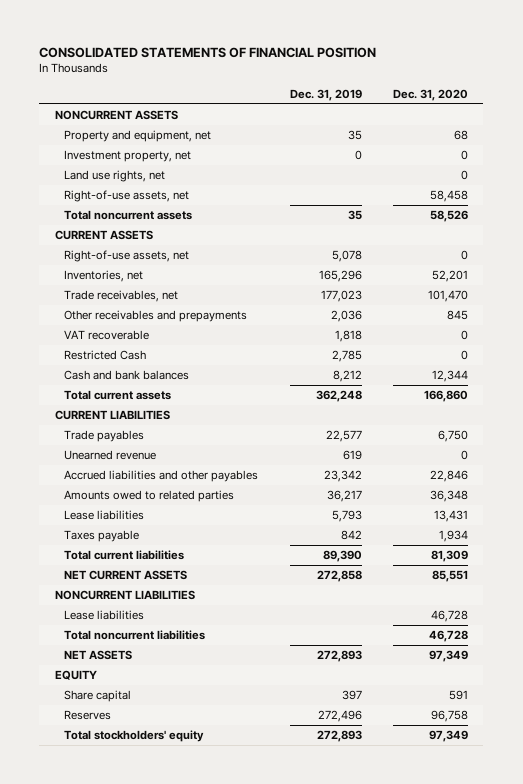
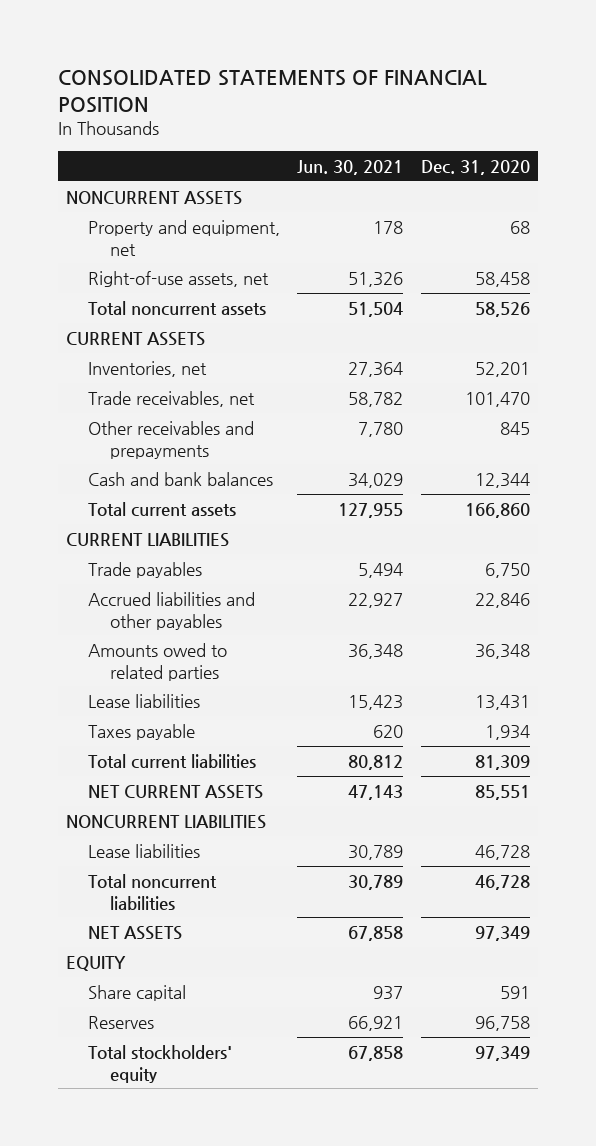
- | Dec. 31, 2019 | Dec. 31, 2020
+ | Jun. 30, 2021 | Dec. 31, 2020
- Investment property, net | 0 | 0
- Land use rights, net | | 0
- Right-of-use assets, net | 5,078 | 0
- VAT recoverable | 1,818 | 0
- Restricted Cash | 2,785 | 0
- Unearned revenue | 619 | 0

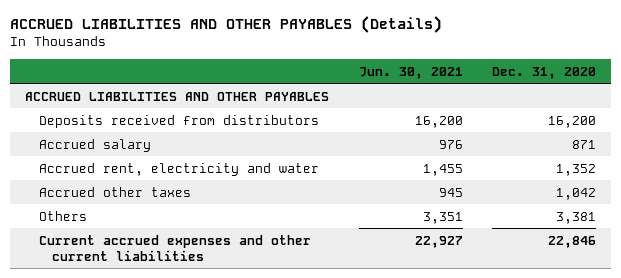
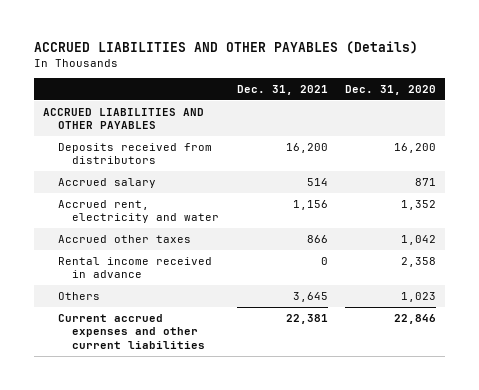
- | Jun. 30, 2021 | Dec. 31, 2020
+ | Dec. 31, 2021 | Dec. 31, 2020
- Others | 3,351 | 3,381
+ Rental income received in advance | 0 | 2,358
+ Others | 3,645 | 1,023

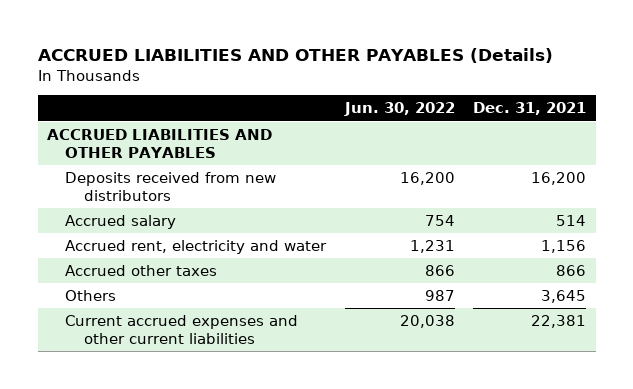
- | Dec. 31, 2021 | Dec. 31, 2020
+ | Jun. 30, 2022 | Dec. 31, 2021
- Deposits received from distributors | 16,200 | 16,200
+ Deposits received from new distributors | 16,200 | 16,200
- Rental income received in advance | 0 | 2,358

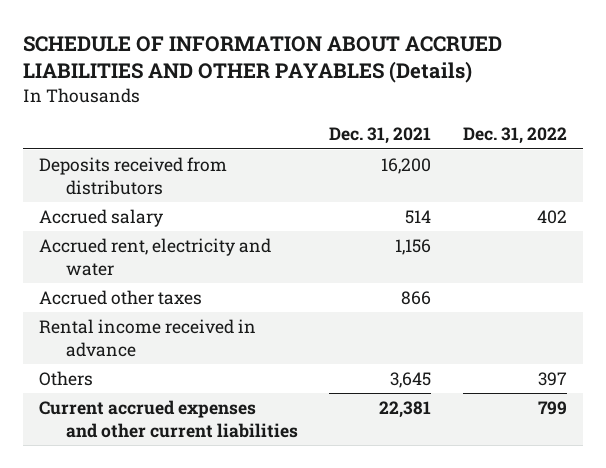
- ACCRUED LIABILITIES AND OTHER PAYABLES (Details)
+ SCHEDULE OF INFORMATION ABOUT ACCRUED LIABILITIES AND OTHER PAYABLES (Details)
- | Jun. 30, 2022 | Dec. 31, 2021
+ | Dec. 31, 2021 | Dec. 31, 2022
- ACCRUED LIABILITIES AND OTHER PAYABLES
- Deposits received from new distributors | 16,200 | 16,200
+ Deposits received from distributors | 16,200 |
+ Rental income received in advance

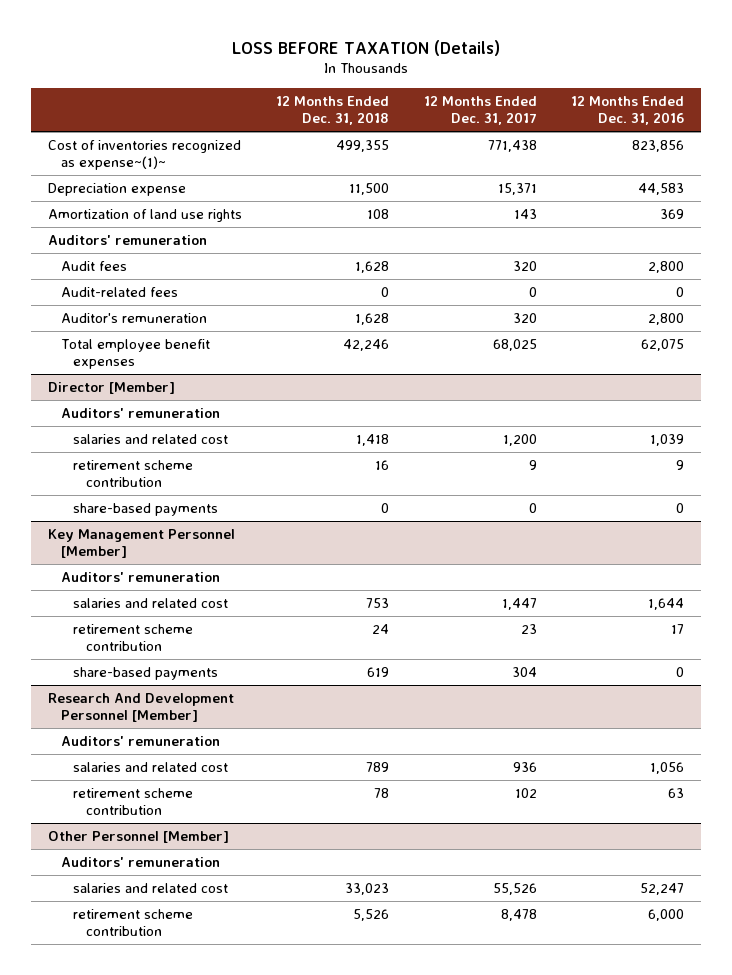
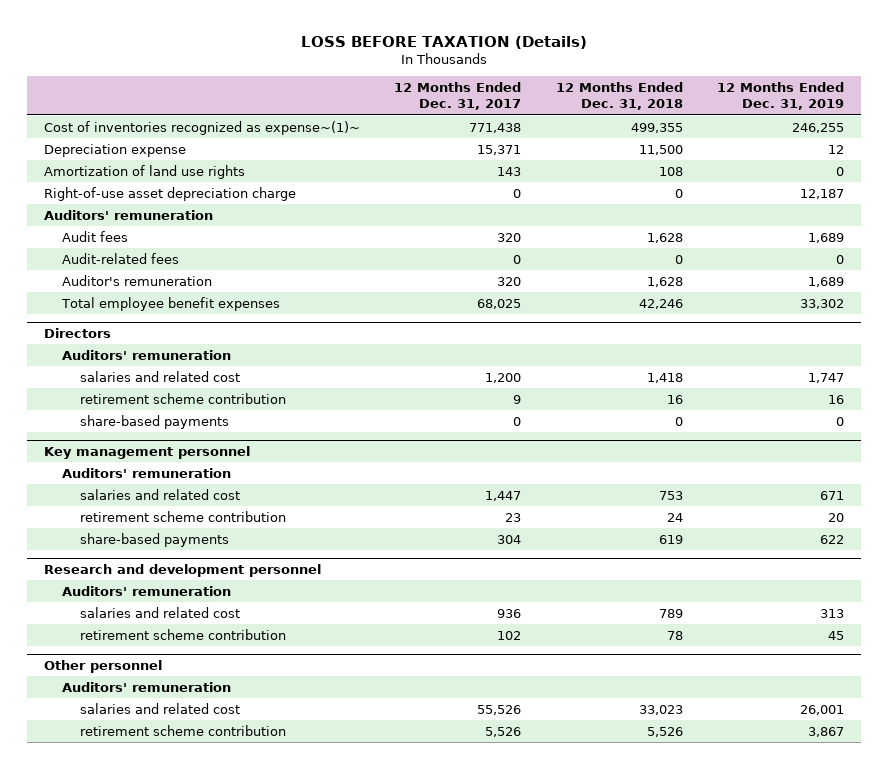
- | 12 Months Ended Dec. 31, 2018 | 12 Months Ended Dec. 31, 2017 | 12 Months Ended Dec. 31, 2016
+ | 12 Months Ended Dec. 31, 2017 | 12 Months Ended Dec. 31, 2018 | 12 Months Ended Dec. 31, 2019
+ Right-of-use asset depreciation charge | 0 | 0 | 12,187
- Director [Member]
+ Directors
- Key Management Personnel [Member]
+ Key management personnel
- Research And Development Personnel [Member]
+ Research and development personnel
- Other Personnel [Member]
+ Other personnel
- retirement scheme contribution | 5,526 | 8,478 | 6,000
+ retirement scheme contribution | 5,526 | 5,526 | 3,867

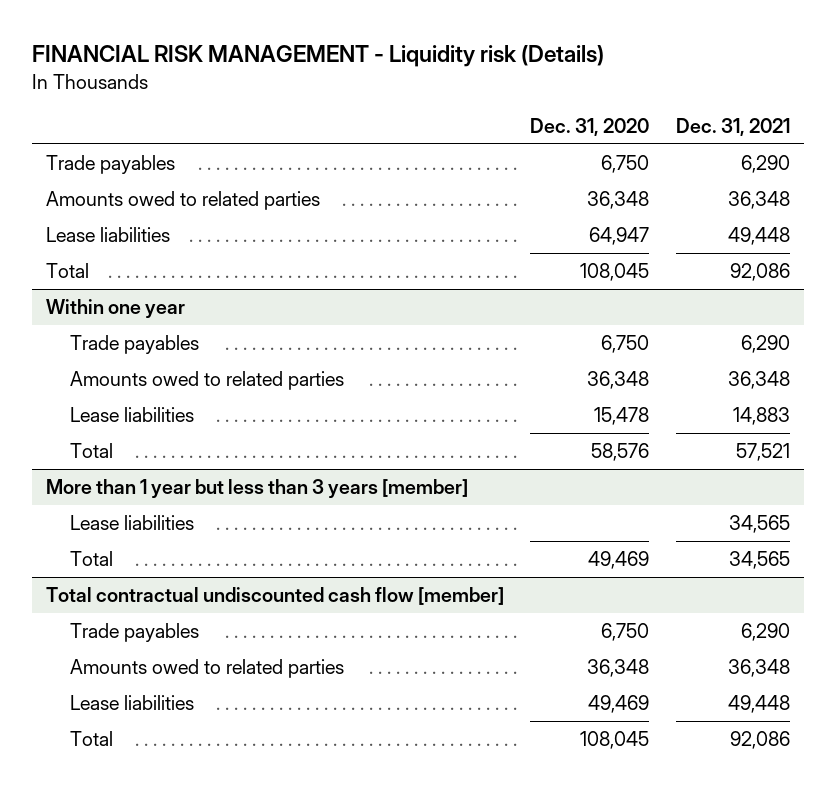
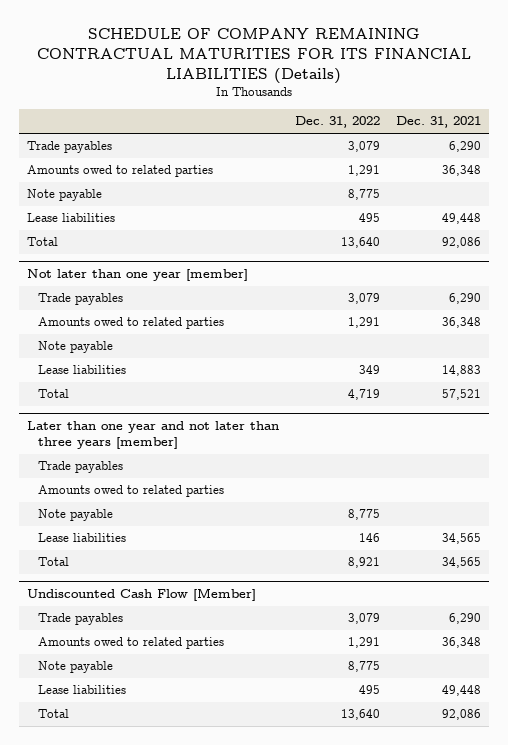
- FINANCIAL RISK MANAGEMENT - Liquidity risk (Details)
+ SCHEDULE OF COMPANY REMAINING CONTRACTUAL MATURITIES FOR ITS FINANCIAL LIABILITIES (Details)
- | Dec. 31, 2020 | Dec. 31, 2021
+ | Dec. 31, 2022 | Dec. 31, 2021
+ Note payable | 8,775 |
- Within one year
+ Not later than one year [member]
+ Note payable
- More than 1 year but less than 3 years [member]
+ Later than one year and not later than three years [member]
+ Trade payables
+ Amounts owed to related parties
+ Note payable | 8,775 |
- Total contractual undiscounted cash flow [member]
+ Undiscounted Cash Flow [Member]
+ Note payable | 8,775 |

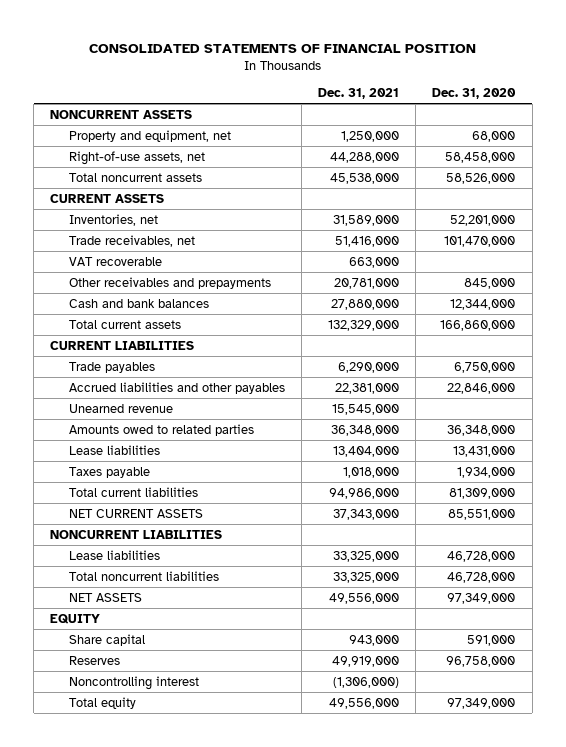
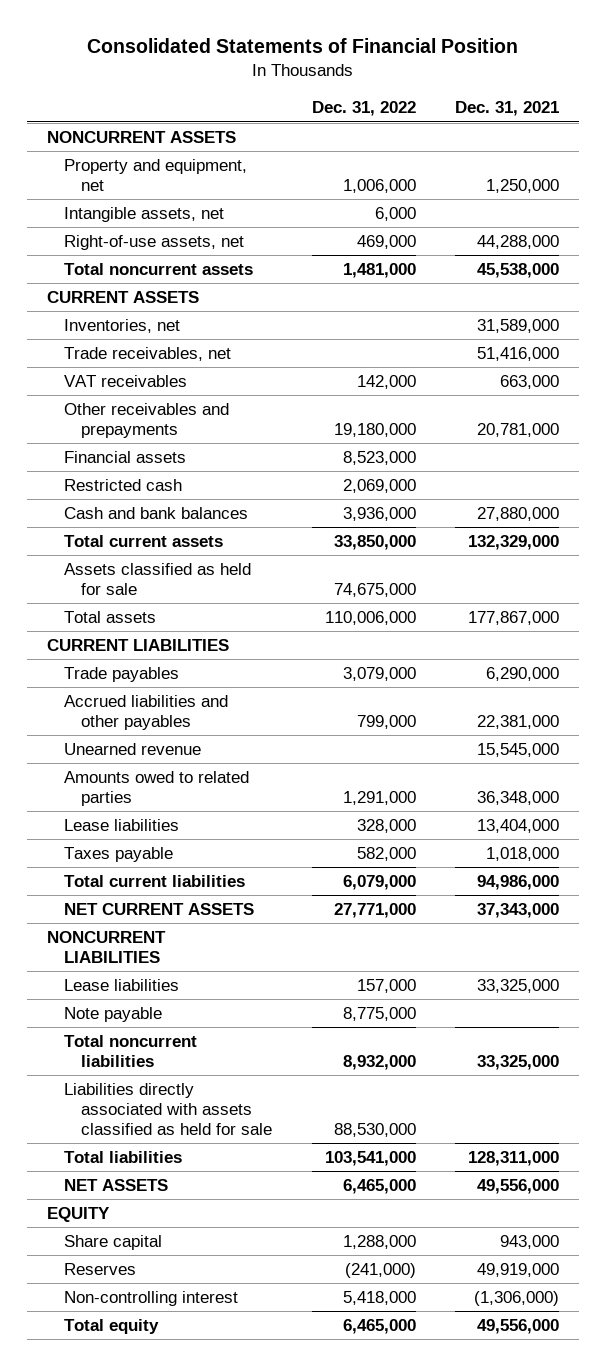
- CONSOLIDATED STATEMENTS OF FINANCIAL POSITION
+ Consolidated Statements of Financial Position
- | Dec. 31, 2021 | Dec. 31, 2020
+ | Dec. 31, 2022 | Dec. 31, 2021
+ Intangible assets, net | 6,000 |
- VAT recoverable | 663,000 |
+ VAT receivables | 142,000 | 663,000
+ Financial assets | 8,523,000 |
+ Restricted cash | 2,069,000 |
+ Assets classified as held for sale | 74,675,000 |
+ Total assets | 110,006,000 | 177,867,000
+ Note payable | 8,775,000 |
+ Liabilities directly associated with assets classified as held for sale | 88,530,000 |
+ Total liabilities | 103,541,000 | 128,311,000
- Noncontrolling interest | (1,306,000) |
+ Non-controlling interest | 5,418,000 | (1,306,000)

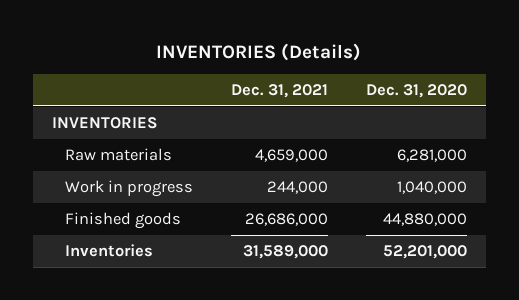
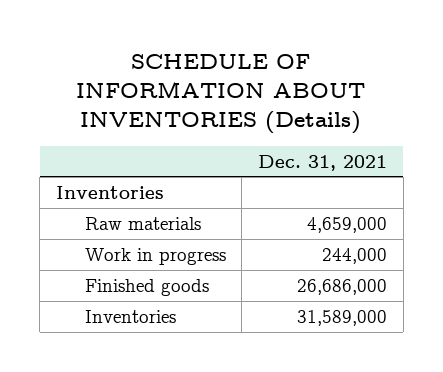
- INVENTORIES (Details)
+ SCHEDULE OF INFORMATION ABOUT INVENTORIES (Details)
- | Dec. 31, 2021 | Dec. 31, 2020
+ | Dec. 31, 2021
- INVENTORIES
+ Inventories

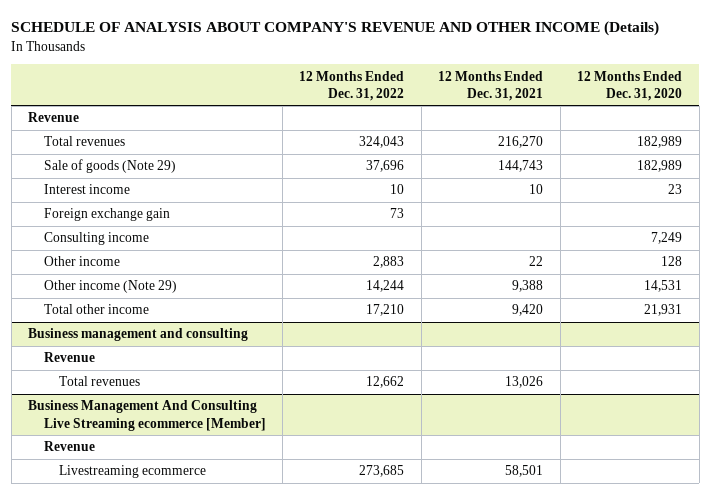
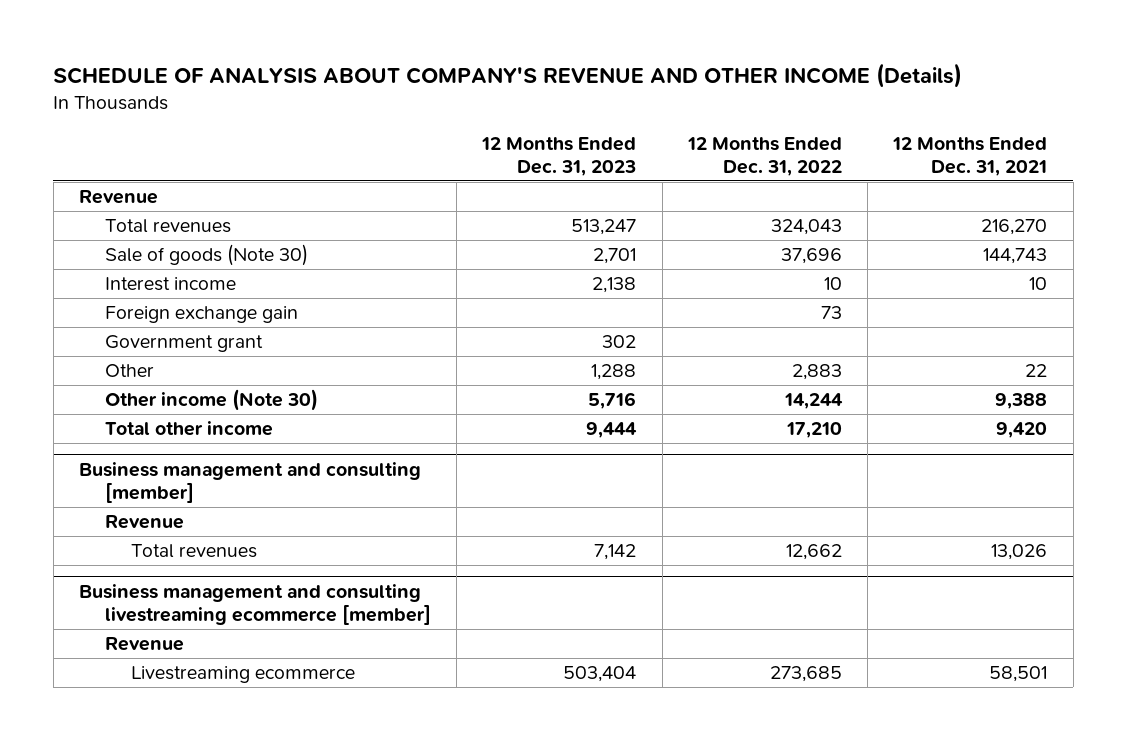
- | 12 Months Ended Dec. 31, 2022 | 12 Months Ended Dec. 31, 2021 | 12 Months Ended Dec. 31, 2020
+ | 12 Months Ended Dec. 31, 2023 | 12 Months Ended Dec. 31, 2022 | 12 Months Ended Dec. 31, 2021
- Sale of goods (Note 29) | 37,696 | 144,743 | 182,989
+ Sale of goods (Note 30) | 2,701 | 37,696 | 144,743
- Consulting income | | | 7,249
- Other income | 2,883 | 22 | 128
- Other income (Note 29) | 14,244 | 9,388 | 14,531
+ Government grant | 302 | |
+ Other | 1,288 | 2,883 | 22
+ Other income (Note 30) | 5,716 | 14,244 | 9,388
- Business management and consulting
+ Business management and consulting [member]
- Business Management And Consulting Live Streaming ecommerce [Member]
+ Business management and consulting livestreaming ecommerce [member]

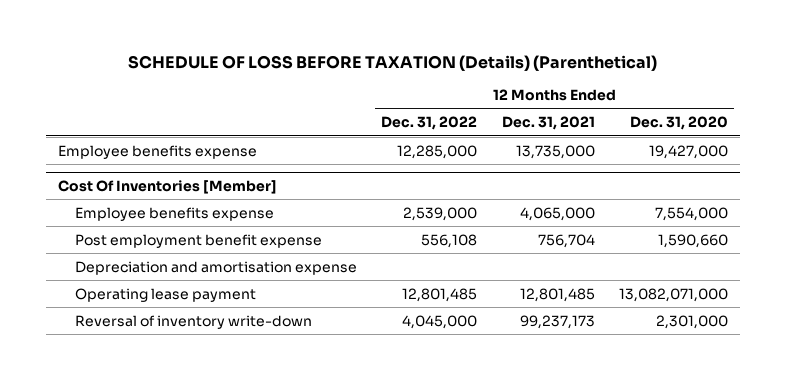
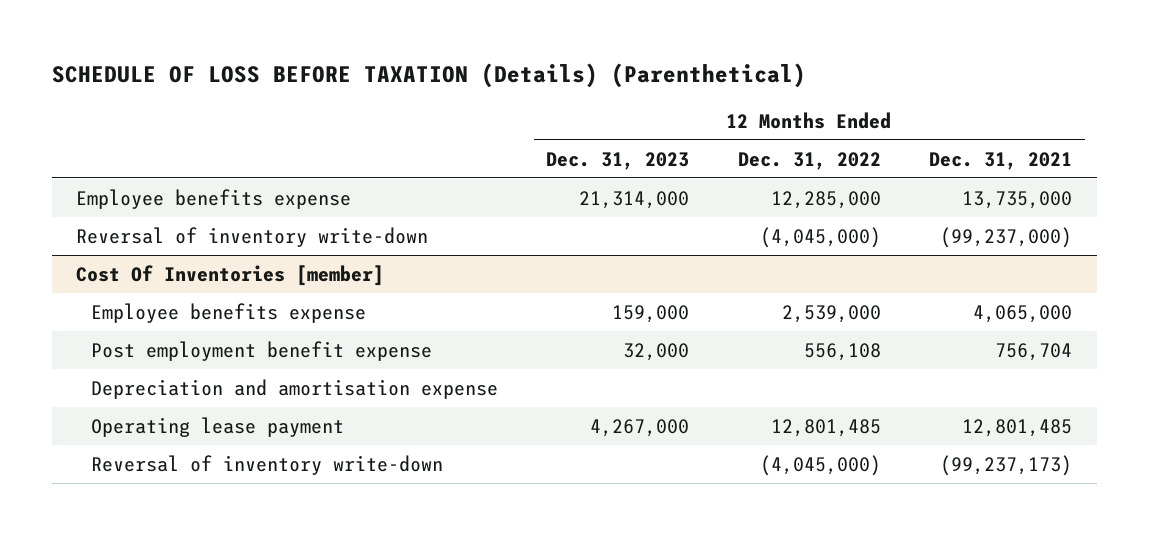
- | 12 Months Ended Dec. 31, 2022 | 12 Months Ended Dec. 31, 2021 | 12 Months Ended Dec. 31, 2020
+ | 12 Months Ended Dec. 31, 2023 | 12 Months Ended Dec. 31, 2022 | 12 Months Ended Dec. 31, 2021
- Cost Of Inventories [Member]
+ Reversal of inventory write-down | | (4,045,000) | (99,237,000)
+ Cost Of Inventories [member]
- Reversal of inventory write-down | 4,045,000 | 99,237,173 | 2,301,000
+ Reversal of inventory write-down | | (4,045,000) | (99,237,173)

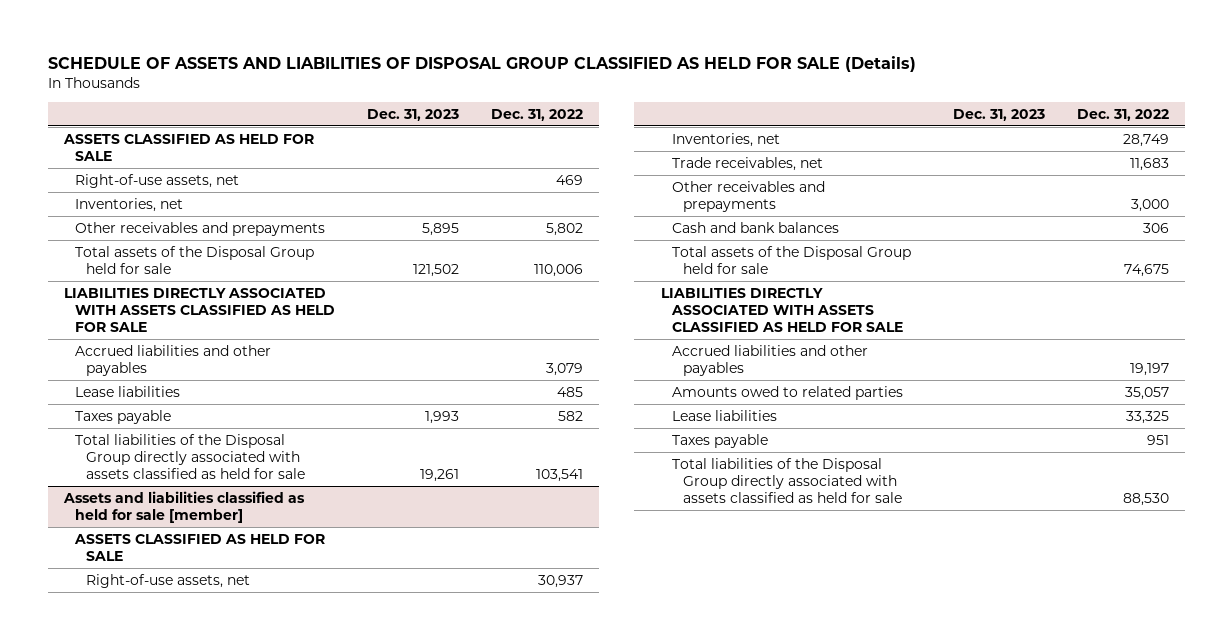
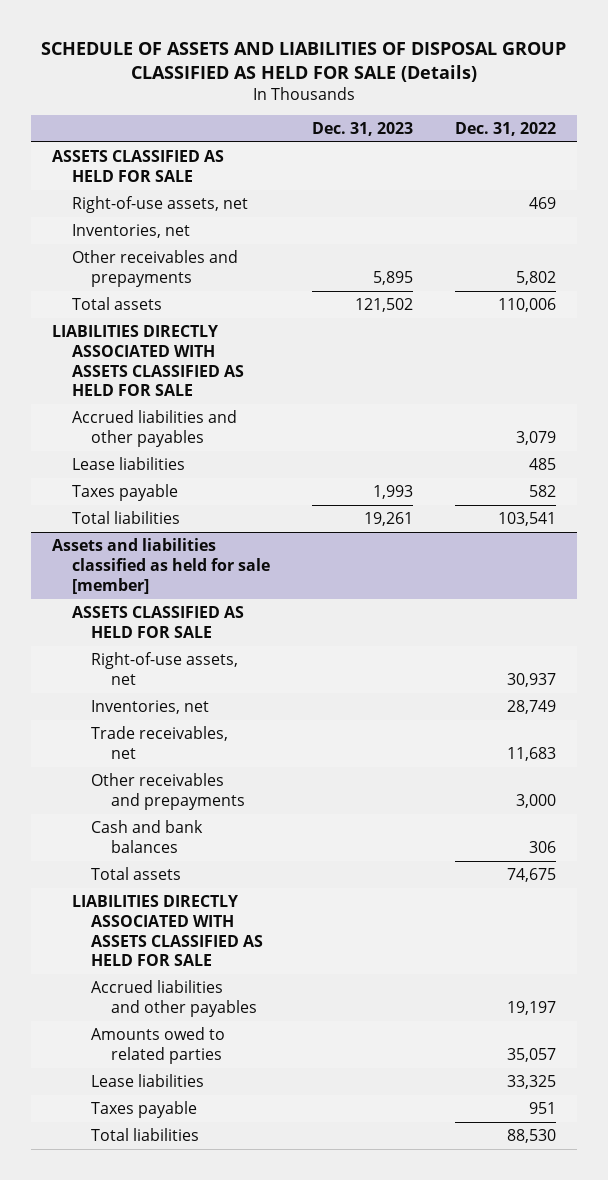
- Total assets of the Disposal Group held for sale | 121,502 | 110,006
+ Total assets | 121,502 | 110,006
- Total liabilities of the Disposal Group directly associated with assets classified as held for sale | 19,261 | 103,541
+ Total liabilities | 19,261 | 103,541
@ Assets and liabilities classified as held for sale [member]
- Total assets of the Disposal Group held for sale | | 74,675
+ Total assets | | 74,675
- Total liabilities of the Disposal Group directly associated with assets classified as held for sale | | 88,530
+ Total liabilities | | 88,530

